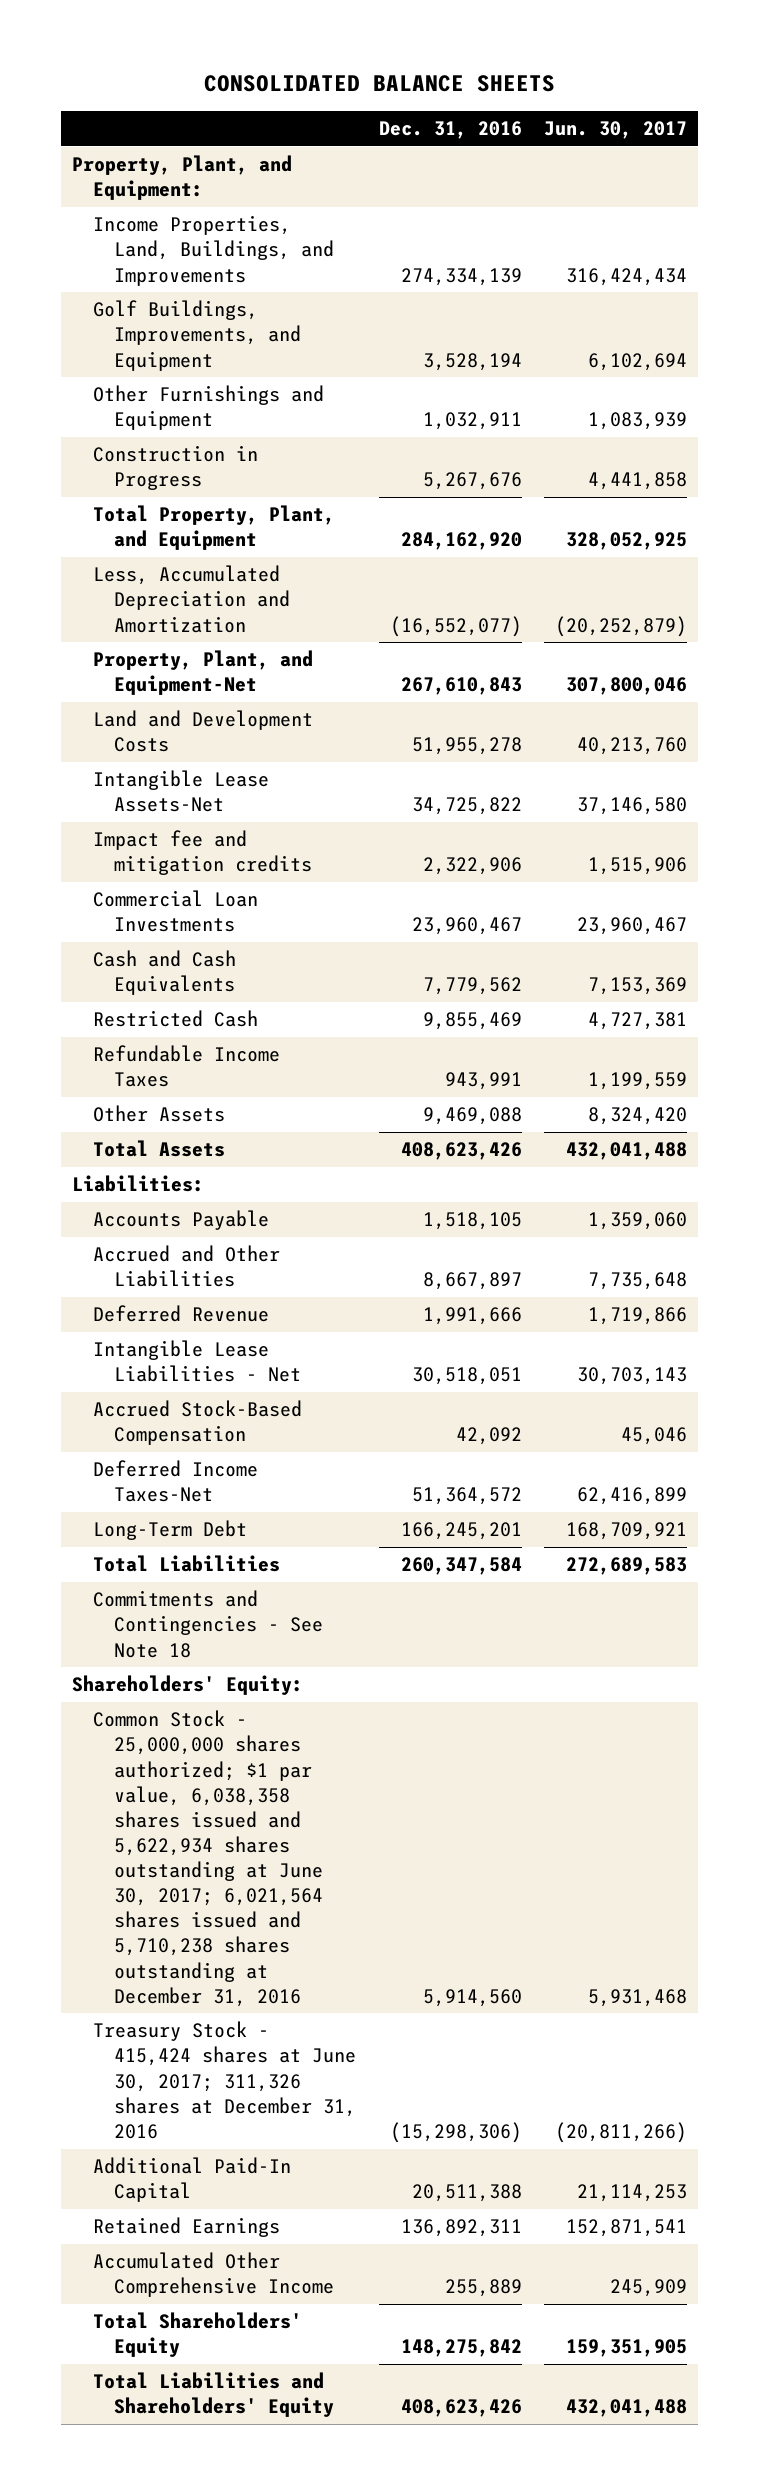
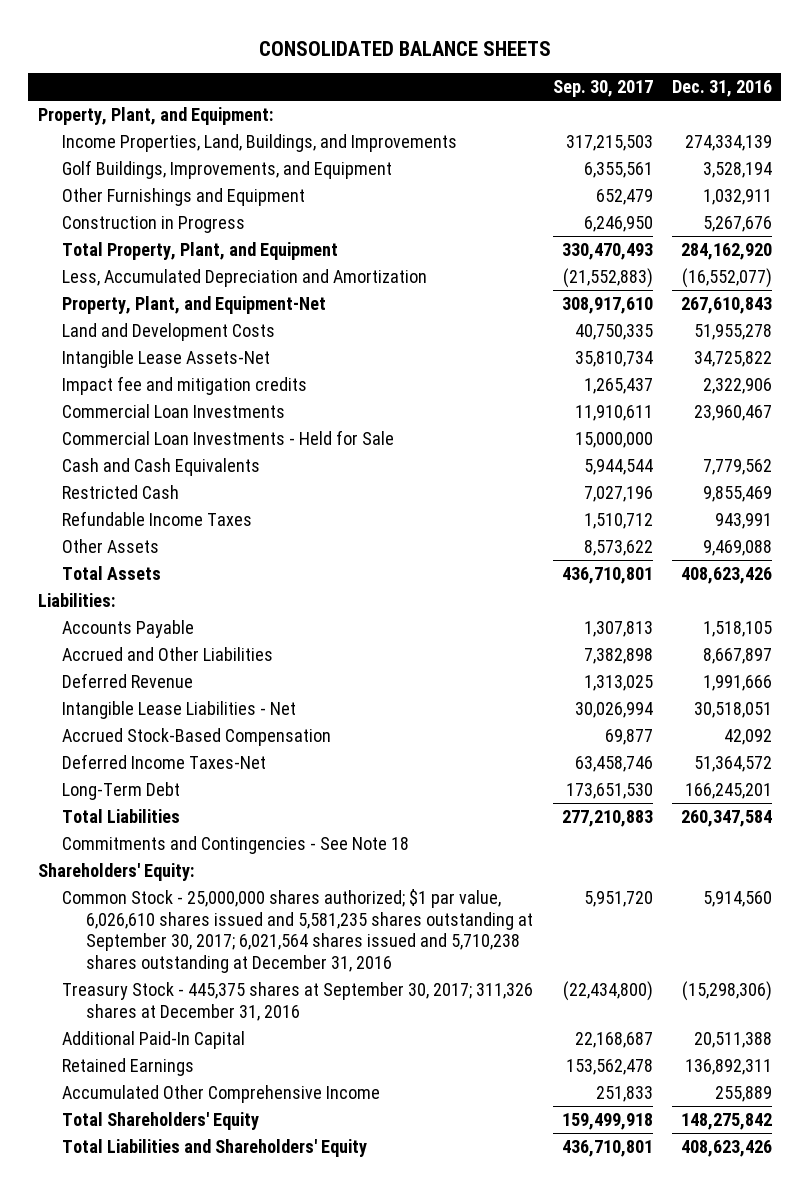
- | Dec. 31, 2016 | Jun. 30, 2017
+ | Sep. 30, 2017 | Dec. 31, 2016
+ Commercial Loan Investments - Held for Sale | 15,000,000 |
- Common Stock - 25,000,000 shares authorized; $1 par value, 6,038,358 shares issued and 5,622,934 shares outstanding at June 30, 2017; 6,021,564 shares issued and 5,710,238 shares outstanding at December 31, 2016 | 5,914,560 | 5,931,468
- Treasury Stock - 415,424 shares at June 30, 2017; 311,326 shares at December 31, 2016 | (15,298,306) | (20,811,266)
+ Common Stock - 25,000,000 shares authorized; $1 par value, 6,026,610 shares issued and 5,581,235 shares outstanding at September 30, 2017; 6,021,564 shares issued and 5,710,238 shares outstanding at December 31, 2016 | 5,951,720 | 5,914,560
+ Treasury Stock - 445,375 shares at September 30, 2017; 311,326 shares at December 31, 2016 | (22,434,800) | (15,298,306)

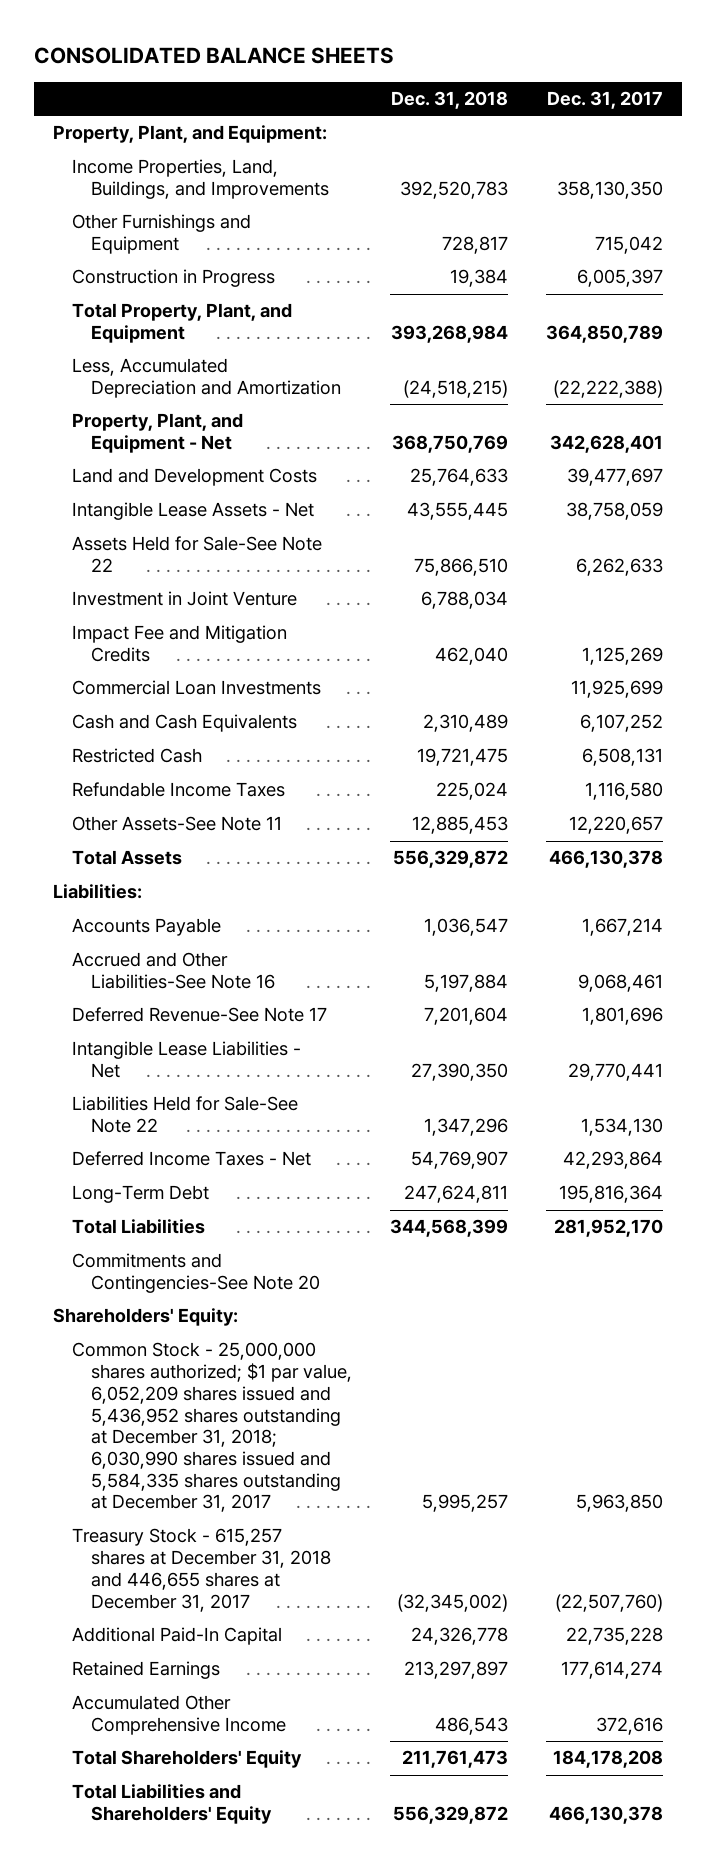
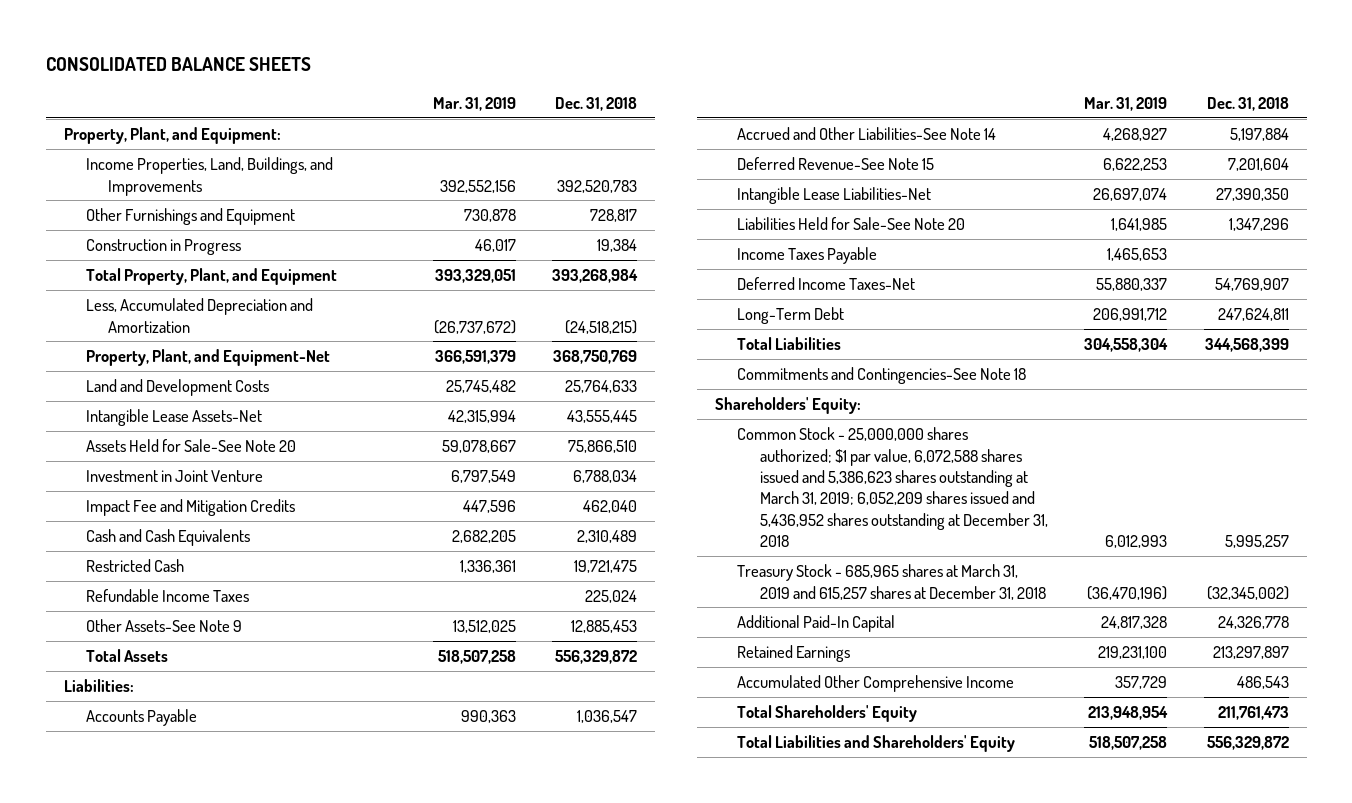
- | Dec. 31, 2018 | Dec. 31, 2017
+ | Mar. 31, 2019 | Dec. 31, 2018
- Property, Plant, and Equipment - Net | 368,750,769 | 342,628,401
+ Property, Plant, and Equipment-Net | 366,591,379 | 368,750,769
- Intangible Lease Assets - Net | 43,555,445 | 38,758,059
- Assets Held for Sale-See Note 22 | 75,866,510 | 6,262,633
+ Intangible Lease Assets-Net | 42,315,994 | 43,555,445
+ Assets Held for Sale-See Note 20 | 59,078,667 | 75,866,510
- Commercial Loan Investments | | 11,925,699
- Other Assets-See Note 11 | 12,885,453 | 12,220,657
+ Other Assets-See Note 9 | 13,512,025 | 12,885,453
- Accrued and Other Liabilities-See Note 16 | 5,197,884 | 9,068,461
- Deferred Revenue-See Note 17 | 7,201,604 | 1,801,696
- Intangible Lease Liabilities - Net | 27,390,350 | 29,770,441
- Liabilities Held for Sale-See Note 22 | 1,347,296 | 1,534,130
- Deferred Income Taxes - Net | 54,769,907 | 42,293,864
+ Accrued and Other Liabilities-See Note 14 | 4,268,927 | 5,197,884
+ Deferred Revenue-See Note 15 | 6,622,253 | 7,201,604
+ Intangible Lease Liabilities-Net | 26,697,074 | 27,390,350
+ Liabilities Held for Sale-See Note 20 | 1,641,985 | 1,347,296
+ Income Taxes Payable | 1,465,653 |
+ Deferred Income Taxes-Net | 55,880,337 | 54,769,907
- Commitments and Contingencies-See Note 20
+ Commitments and Contingencies-See Note 18
- Common Stock - 25,000,000 shares authorized; $1 par value, 6,052,209 shares issued and 5,436,952 shares outstanding at December 31, 2018; 6,030,990 shares issued and 5,584,335 shares outstanding at December 31, 2017 | 5,995,257 | 5,963,850
- Treasury Stock - 615,257 shares at December 31, 2018 and 446,655 shares at December 31, 2017 | (32,345,002) | (22,507,760)
+ Common Stock - 25,000,000 shares authorized; $1 par value, 6,072,588 shares issued and 5,386,623 shares outstanding at March 31, 2019; 6,052,209 shares issued and 5,436,952 shares outstanding at December 31, 2018 | 6,012,993 | 5,995,257
+ Treasury Stock - 685,965 shares at March 31, 2019 and 615,257 shares at December 31, 2018 | (36,470,196) | (32,345,002)

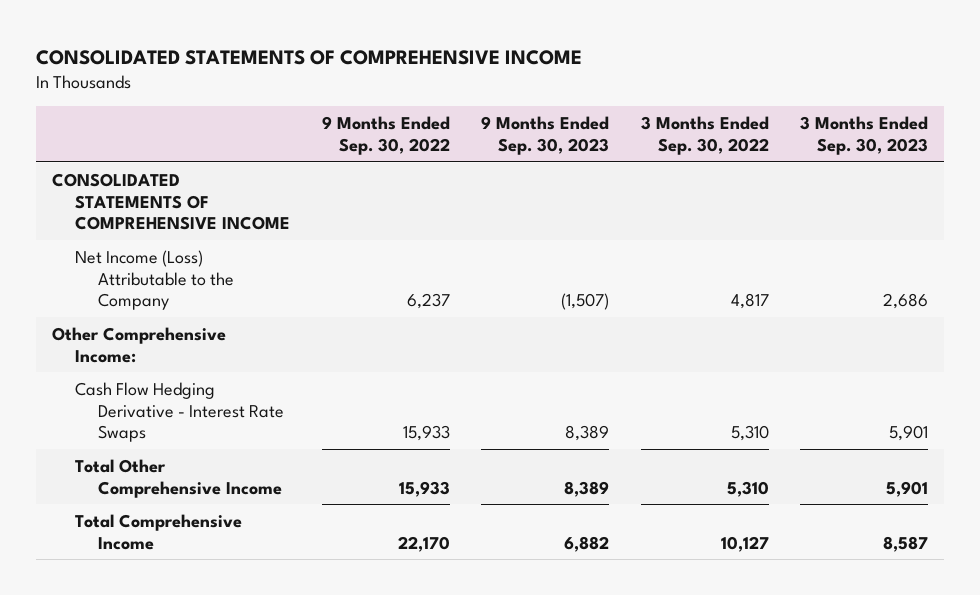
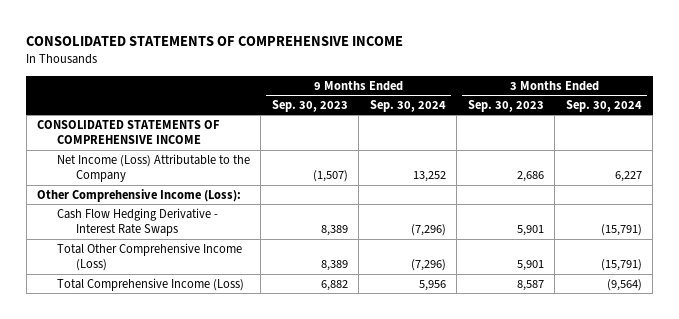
- | 9 Months Ended Sep. 30, 2022 | 9 Months Ended Sep. 30, 2023 | 3 Months Ended Sep. 30, 2022 | 3 Months Ended Sep. 30, 2023
+ | 9 Months Ended Sep. 30, 2023 | 9 Months Ended Sep. 30, 2024 | 3 Months Ended Sep. 30, 2023 | 3 Months Ended Sep. 30, 2024
- Other Comprehensive Income:
+ Other Comprehensive Income (Loss):
- Total Other Comprehensive Income | 15,933 | 8,389 | 5,310 | 5,901
- Total Comprehensive Income | 22,170 | 6,882 | 10,127 | 8,587
+ Total Other Comprehensive Income (Loss) | 8,389 | (7,296) | 5,901 | (15,791)
+ Total Comprehensive Income (Loss) | 6,882 | 5,956 | 8,587 | (9,564)

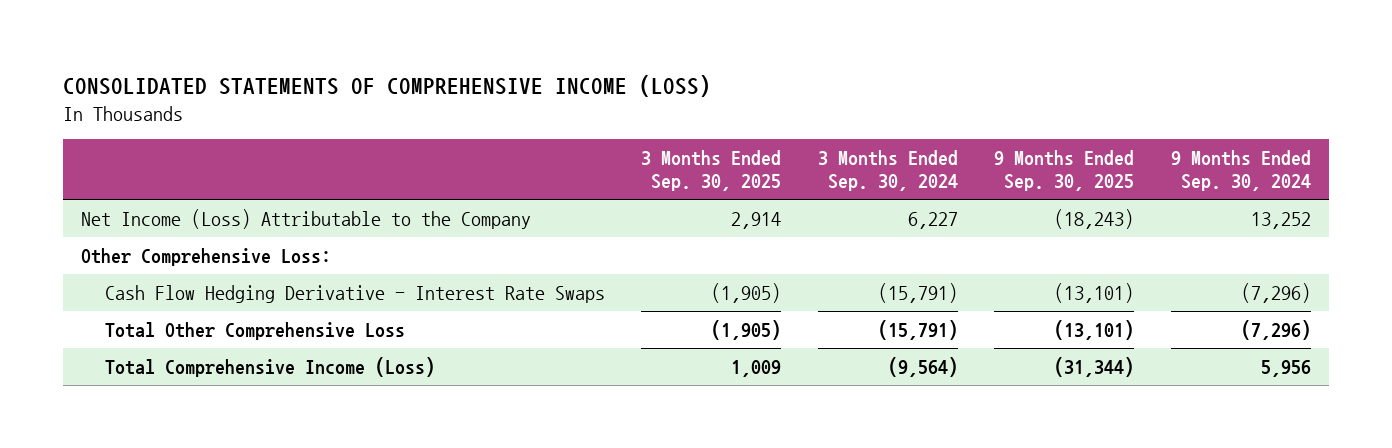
- CONSOLIDATED STATEMENTS OF COMPREHENSIVE INCOME
+ CONSOLIDATED STATEMENTS OF COMPREHENSIVE INCOME (LOSS)
- | 9 Months Ended Sep. 30, 2023 | 9 Months Ended Sep. 30, 2024 | 3 Months Ended Sep. 30, 2023 | 3 Months Ended Sep. 30, 2024
+ | 3 Months Ended Sep. 30, 2025 | 3 Months Ended Sep. 30, 2024 | 9 Months Ended Sep. 30, 2025 | 9 Months Ended Sep. 30, 2024
- CONSOLIDATED STATEMENTS OF COMPREHENSIVE INCOME
- Other Comprehensive Income (Loss):
+ Other Comprehensive Loss:
- Total Other Comprehensive Income (Loss) | 8,389 | (7,296) | 5,901 | (15,791)
+ Total Other Comprehensive Loss | (1,905) | (15,791) | (13,101) | (7,296)

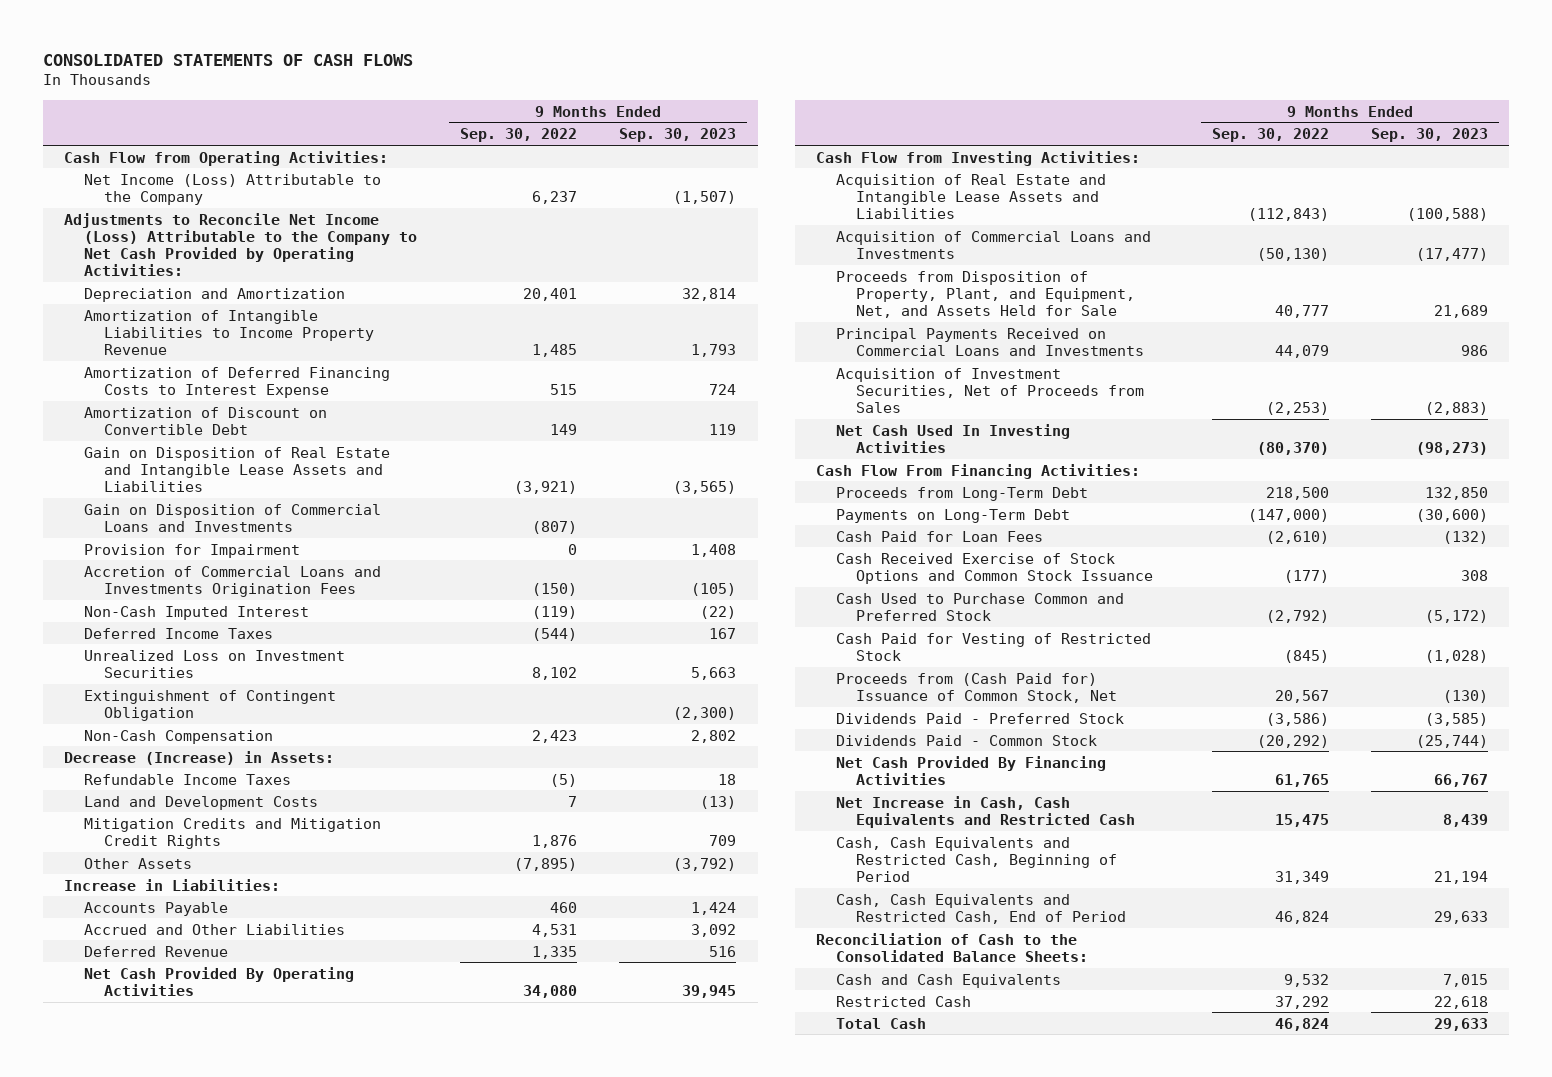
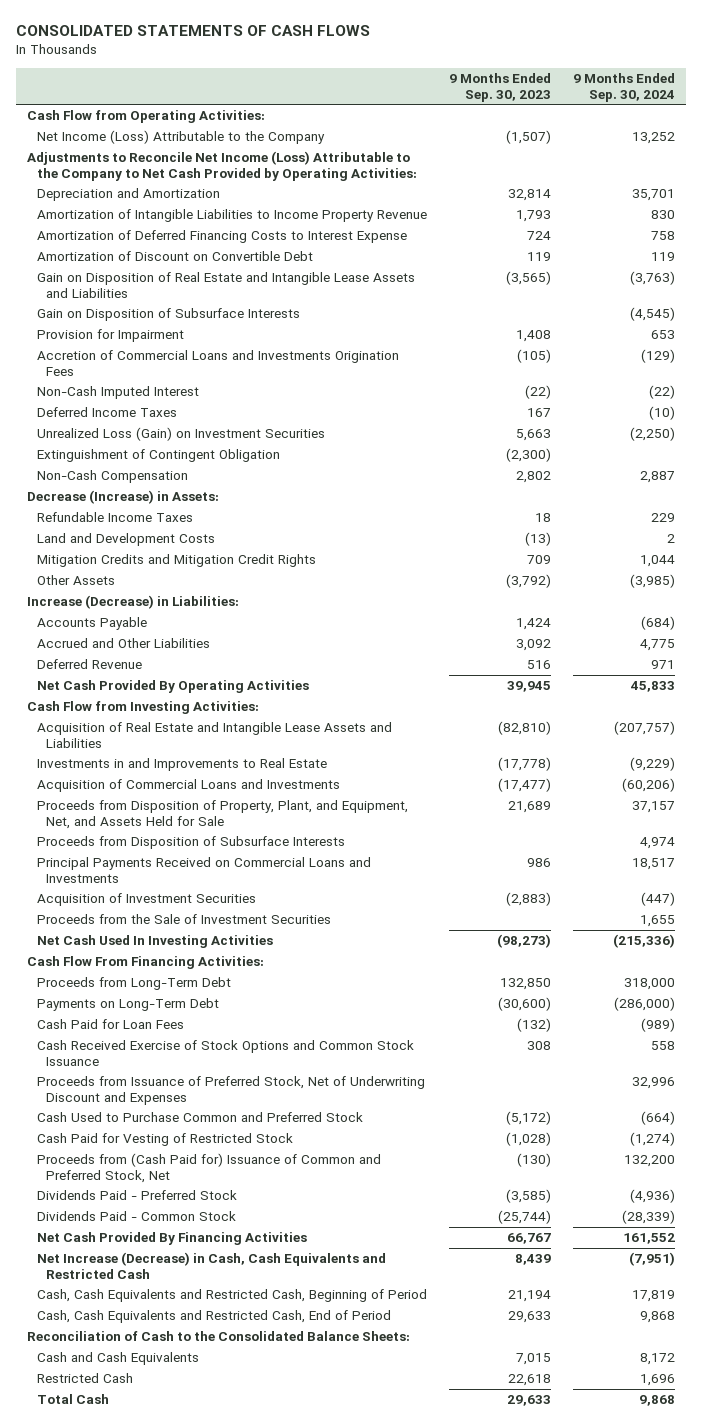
- | 9 Months Ended Sep. 30, 2022 | 9 Months Ended Sep. 30, 2023
+ | 9 Months Ended Sep. 30, 2023 | 9 Months Ended Sep. 30, 2024
- Gain on Disposition of Commercial Loans and Investments | (807) |
+ Gain on Disposition of Subsurface Interests | | (4,545)
- Unrealized Loss on Investment Securities | 8,102 | 5,663
+ Unrealized Loss (Gain) on Investment Securities | 5,663 | (2,250)
- Increase in Liabilities:
+ Increase (Decrease) in Liabilities:
- Acquisition of Real Estate and Intangible Lease Assets and Liabilities | (112,843) | (100,588)
+ Acquisition of Real Estate and Intangible Lease Assets and Liabilities | (82,810) | (207,757)
+ Investments in and Improvements to Real Estate | (17,778) | (9,229)
+ Proceeds from Disposition of Subsurface Interests | | 4,974
- Acquisition of Investment Securities, Net of Proceeds from Sales | (2,253) | (2,883)
+ Acquisition of Investment Securities | (2,883) | (447)
+ Proceeds from the Sale of Investment Securities | | 1,655
+ Proceeds from Issuance of Preferred Stock, Net of Underwriting Discount and Expenses | | 32,996
- Proceeds from (Cash Paid for) Issuance of Common Stock, Net | 20,567 | (130)
+ Proceeds from (Cash Paid for) Issuance of Common and Preferred Stock, Net | (130) | 132,200
- Net Increase in Cash, Cash Equivalents and Restricted Cash | 15,475 | 8,439
+ Net Increase (Decrease) in Cash, Cash Equivalents and Restricted Cash | 8,439 | (7,951)

